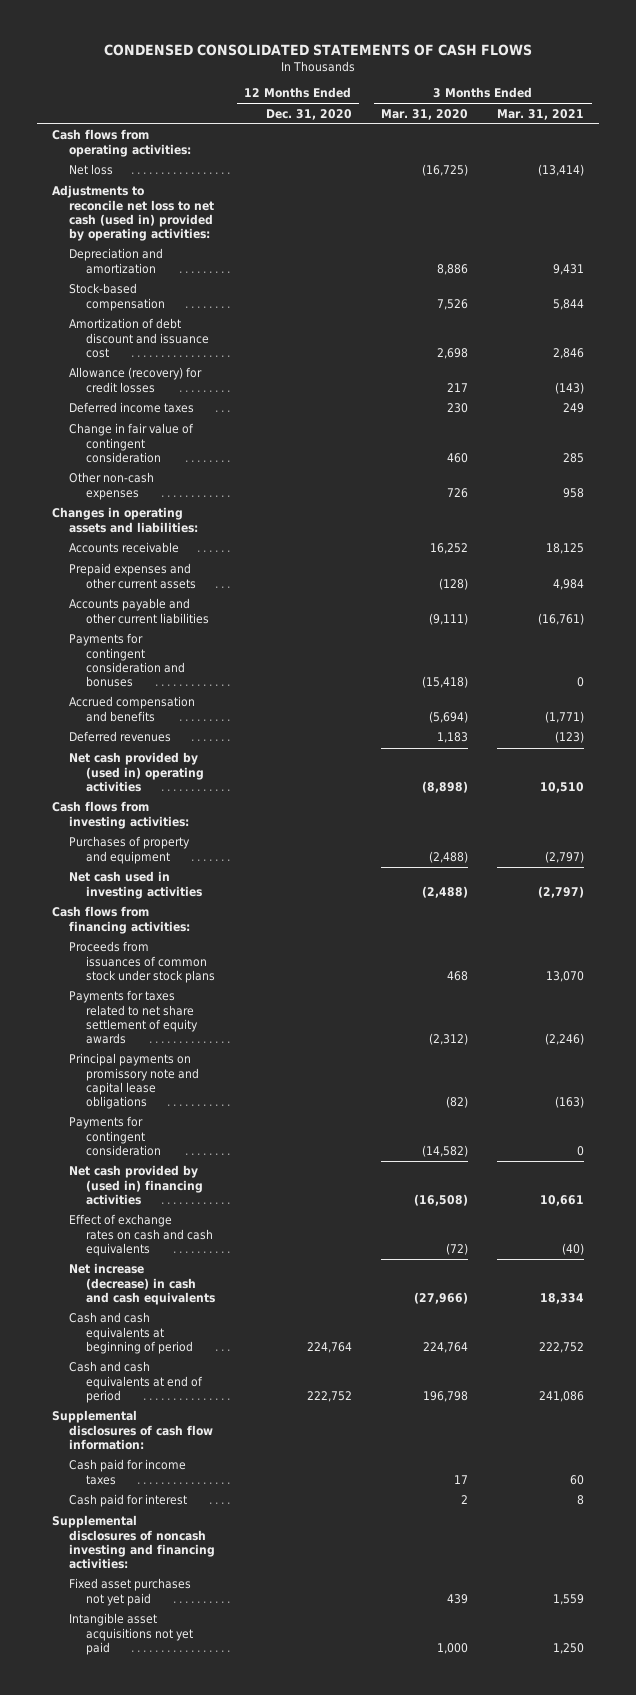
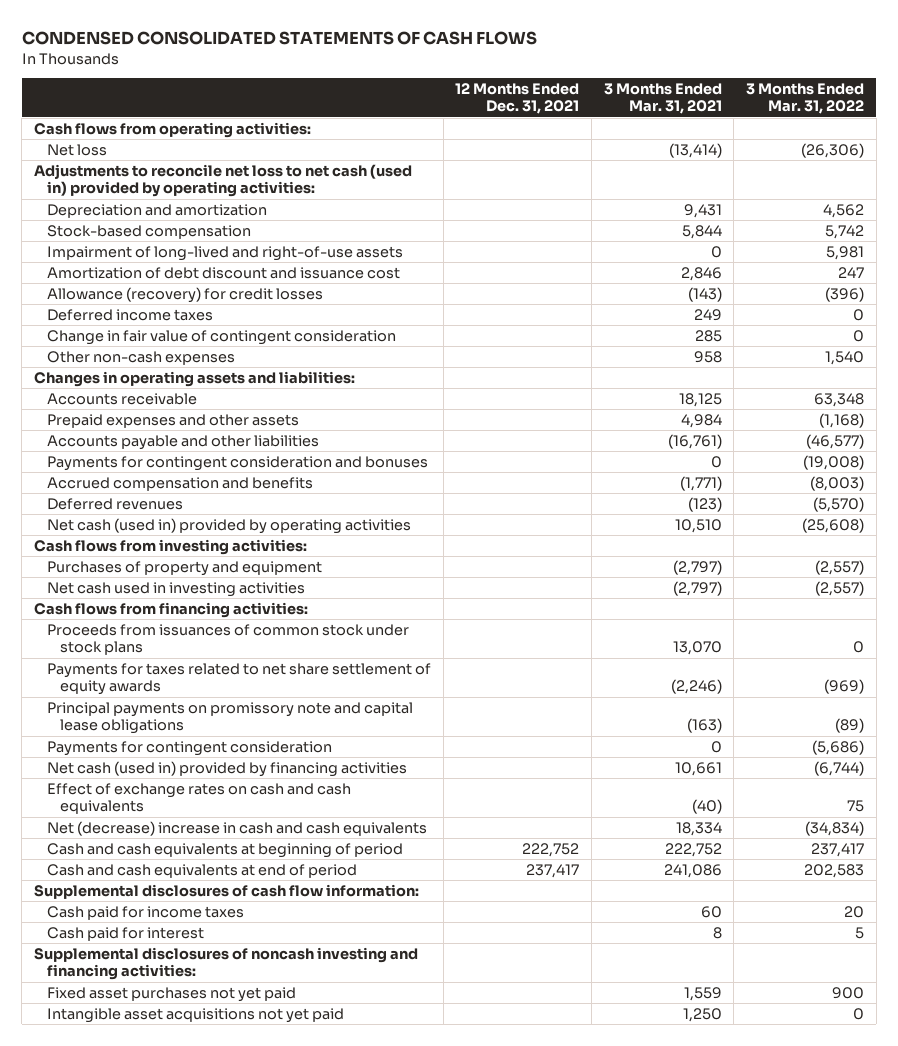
- | 12 Months Ended Dec. 31, 2020 | 3 Months Ended Mar. 31, 2020 | 3 Months Ended Mar. 31, 2021
+ | 12 Months Ended Dec. 31, 2021 | 3 Months Ended Mar. 31, 2021 | 3 Months Ended Mar. 31, 2022
+ Impairment of long-lived and right-of-use assets | | 0 | 5,981
- Prepaid expenses and other current assets | | (128) | 4,984
- Accounts payable and other current liabilities | | (9,111) | (16,761)
+ Prepaid expenses and other assets | | 4,984 | (1,168)
+ Accounts payable and other liabilities | | (16,761) | (46,577)
- Net cash provided by (used in) operating activities | | (8,898) | 10,510
+ Net cash (used in) provided by operating activities | | 10,510 | (25,608)
- Net cash provided by (used in) financing activities | | (16,508) | 10,661
+ Net cash (used in) provided by financing activities | | 10,661 | (6,744)
- Net increase (decrease) in cash and cash equivalents | | (27,966) | 18,334
+ Net (decrease) increase in cash and cash equivalents | | 18,334 | (34,834)

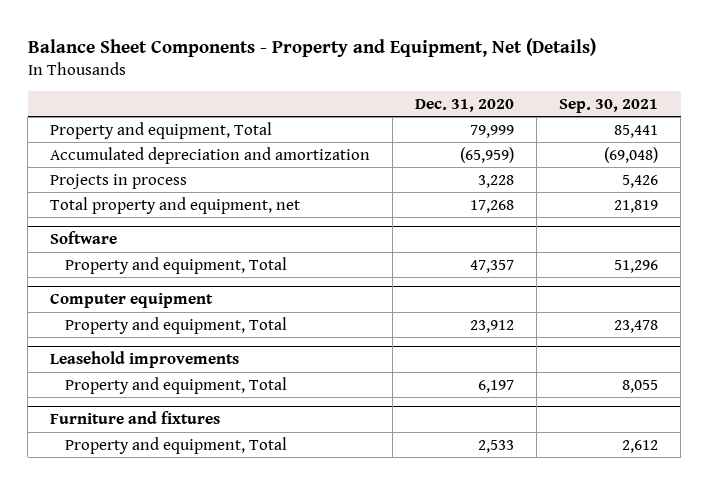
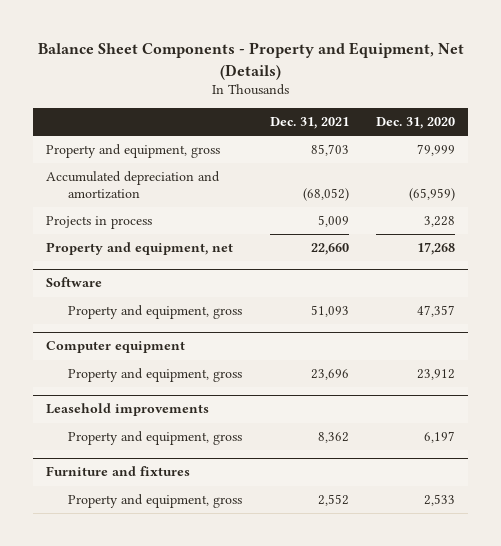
- | Dec. 31, 2020 | Sep. 30, 2021
+ | Dec. 31, 2021 | Dec. 31, 2020
- Property and equipment, Total | 79,999 | 85,441
+ Property and equipment, gross | 85,703 | 79,999
- Total property and equipment, net | 17,268 | 21,819
+ Property and equipment, net | 22,660 | 17,268
@ Software
- Property and equipment, Total | 47,357 | 51,296
+ Property and equipment, gross | 51,093 | 47,357
@ Computer equipment
- Property and equipment, Total | 23,912 | 23,478
+ Property and equipment, gross | 23,696 | 23,912
@ Leasehold improvements
- Property and equipment, Total | 6,197 | 8,055
+ Property and equipment, gross | 8,362 | 6,197
@ Furniture and fixtures
- Property and equipment, Total | 2,533 | 2,612
+ Property and equipment, gross | 2,552 | 2,533

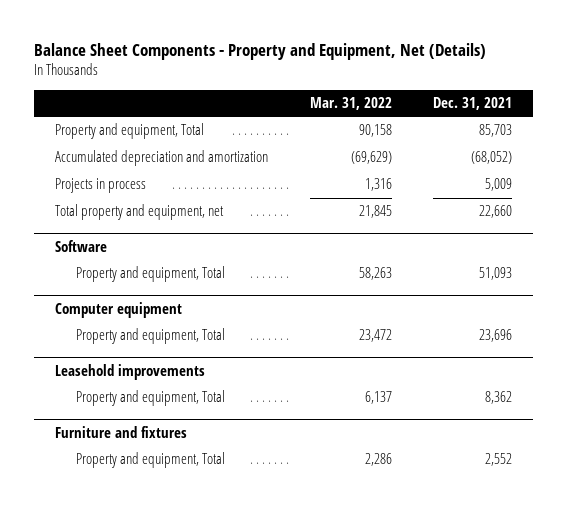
- | Dec. 31, 2021 | Dec. 31, 2020
+ | Mar. 31, 2022 | Dec. 31, 2021
- Property and equipment, gross | 85,703 | 79,999
+ Property and equipment, Total | 90,158 | 85,703
- Property and equipment, net | 22,660 | 17,268
+ Total property and equipment, net | 21,845 | 22,660
@ Software
- Property and equipment, gross | 51,093 | 47,357
+ Property and equipment, Total | 58,263 | 51,093
@ Computer equipment
- Property and equipment, gross | 23,696 | 23,912
+ Property and equipment, Total | 23,472 | 23,696
@ Leasehold improvements
- Property and equipment, gross | 8,362 | 6,197
+ Property and equipment, Total | 6,137 | 8,362
@ Furniture and fixtures
- Property and equipment, gross | 2,552 | 2,533
+ Property and equipment, Total | 2,286 | 2,552

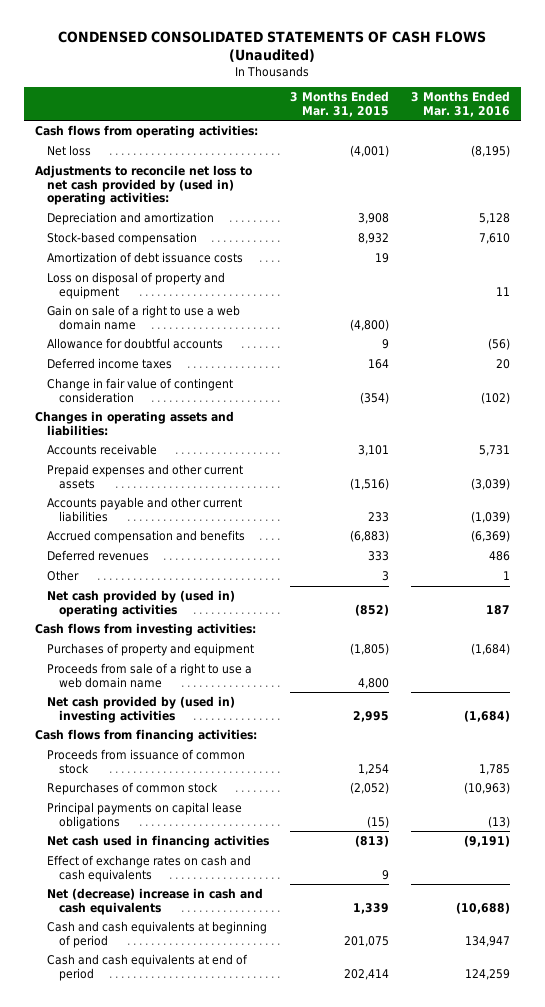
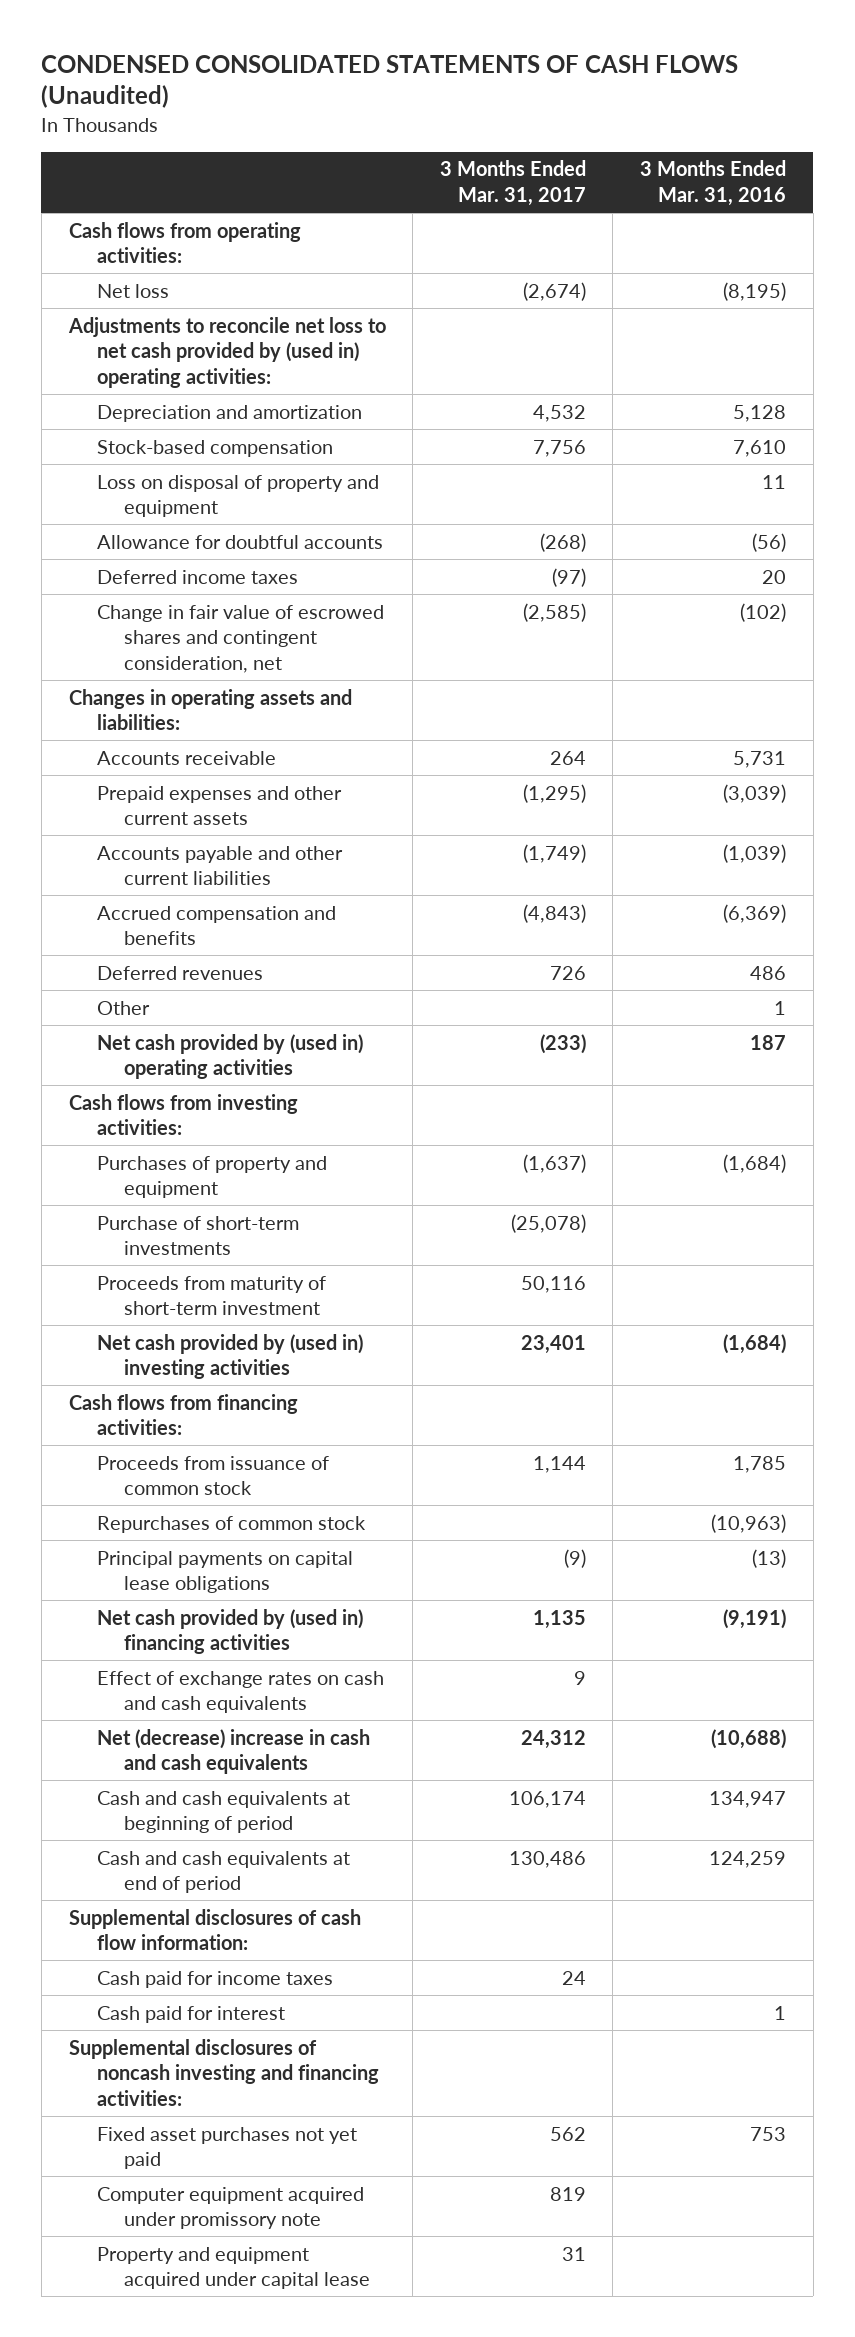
- | 3 Months Ended Mar. 31, 2015 | 3 Months Ended Mar. 31, 2016
+ | 3 Months Ended Mar. 31, 2017 | 3 Months Ended Mar. 31, 2016
- Amortization of debt issuance costs | 19 |
- Gain on sale of a right to use a web domain name | (4,800) |
- Change in fair value of contingent consideration | (354) | (102)
+ Change in fair value of escrowed shares and contingent consideration, net | (2,585) | (102)
- Proceeds from sale of a right to use a web domain name | 4,800 |
+ Purchase of short-term investments | (25,078) |
+ Proceeds from maturity of short-term investment | 50,116 |
- Net cash used in financing activities | (813) | (9,191)
+ Net cash provided by (used in) financing activities | 1,135 | (9,191)
+ Supplemental disclosures of cash flow information:
+ Cash paid for income taxes | 24 |
+ Cash paid for interest | | 1
+ Supplemental disclosures of noncash investing and financing activities:
+ Fixed asset purchases not yet paid | 562 | 753
+ Computer equipment acquired under promissory note | 819 |
+ Property and equipment acquired under capital lease | 31 |

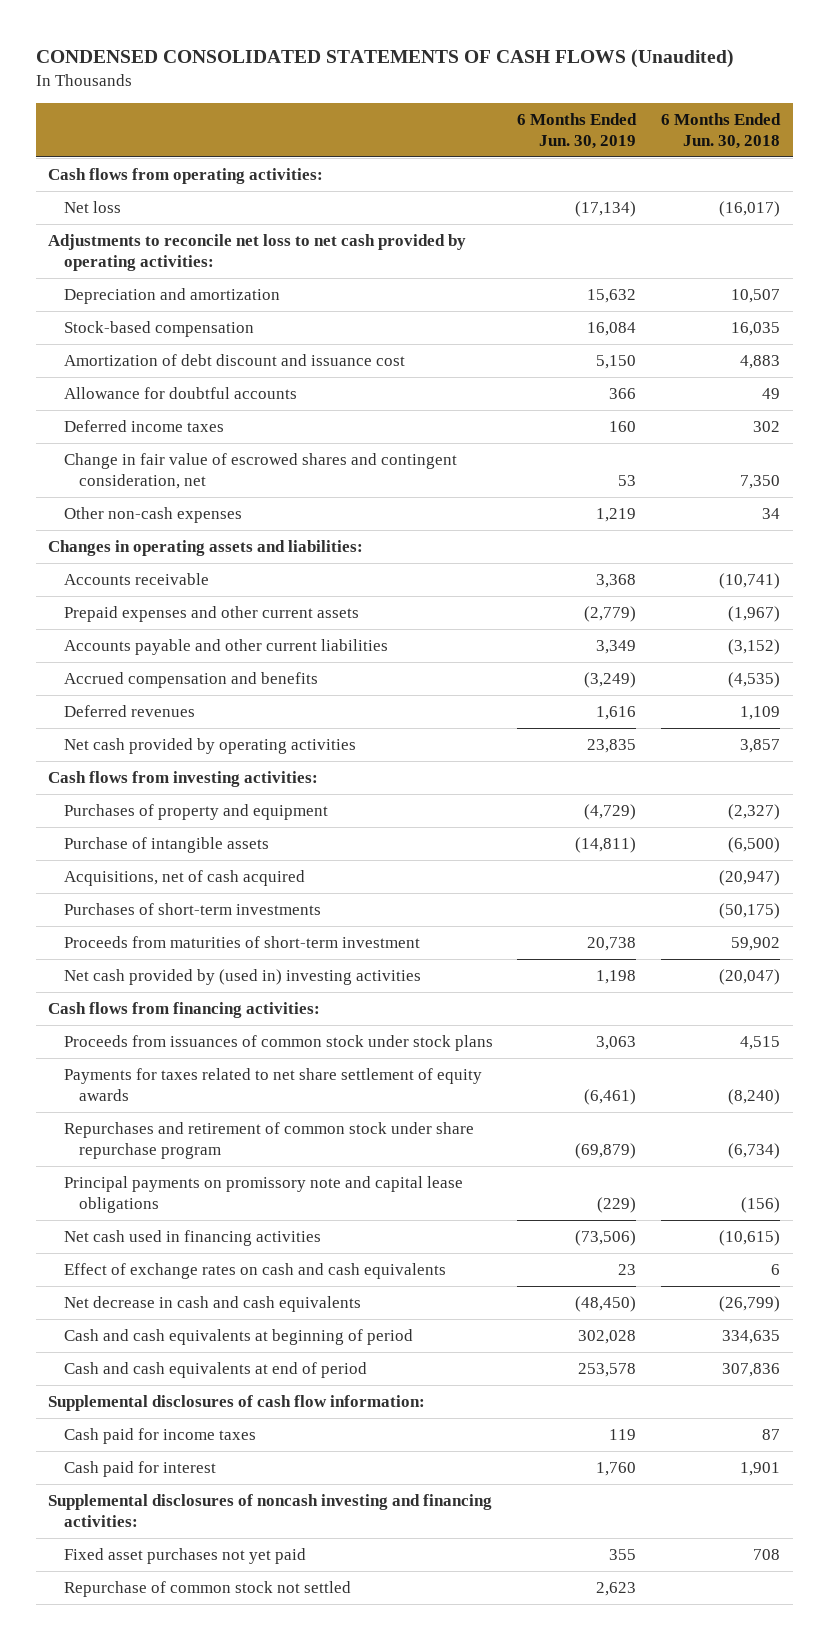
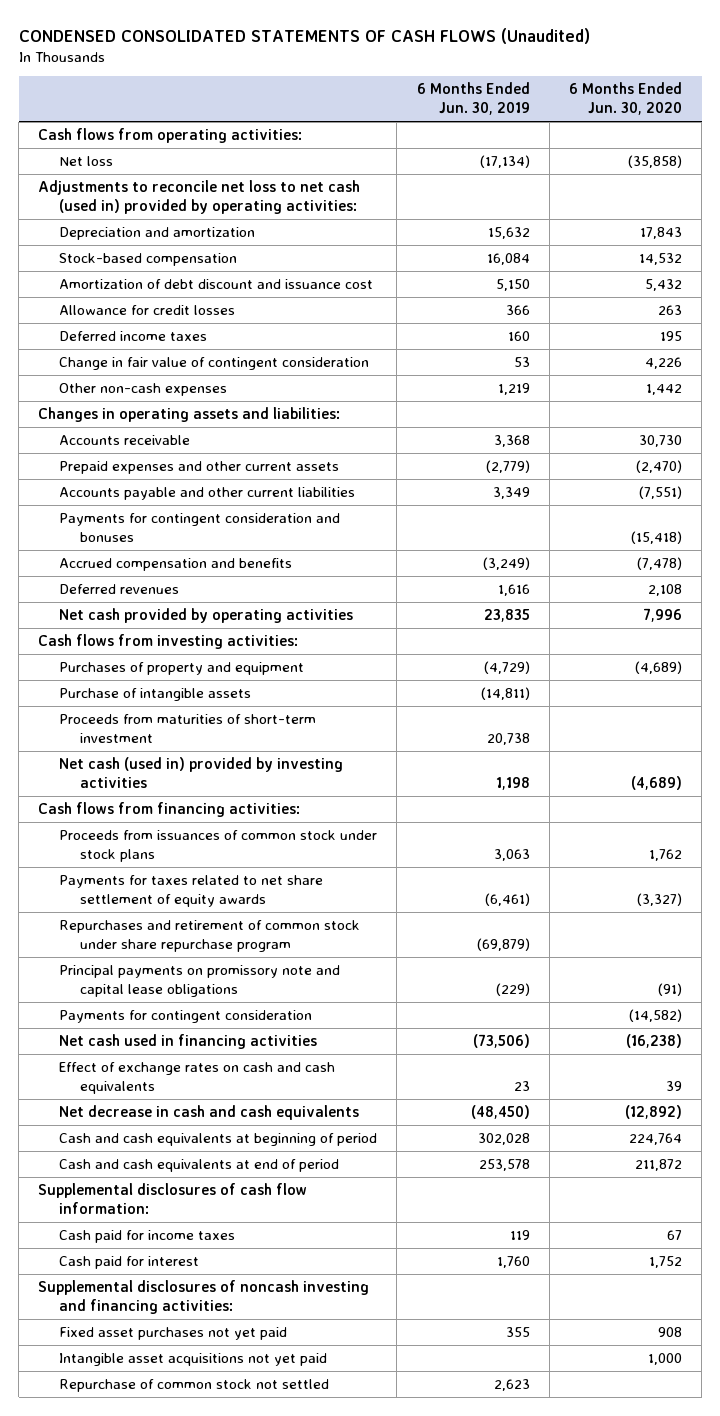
- | 6 Months Ended Jun. 30, 2019 | 6 Months Ended Jun. 30, 2018
+ | 6 Months Ended Jun. 30, 2019 | 6 Months Ended Jun. 30, 2020
- Adjustments to reconcile net loss to net cash provided by operating activities:
+ Adjustments to reconcile net loss to net cash (used in) provided by operating activities:
- Allowance for doubtful accounts | 366 | 49
+ Allowance for credit losses | 366 | 263
- Change in fair value of escrowed shares and contingent consideration, net | 53 | 7,350
+ Change in fair value of contingent consideration | 53 | 4,226
+ Payments for contingent consideration and bonuses | | (15,418)
- Acquisitions, net of cash acquired | | (20,947)
- Purchases of short-term investments | | (50,175)
- Net cash provided by (used in) investing activities | 1,198 | (20,047)
+ Net cash (used in) provided by investing activities | 1,198 | (4,689)
+ Payments for contingent consideration | | (14,582)
+ Intangible asset acquisitions not yet paid | | 1,000

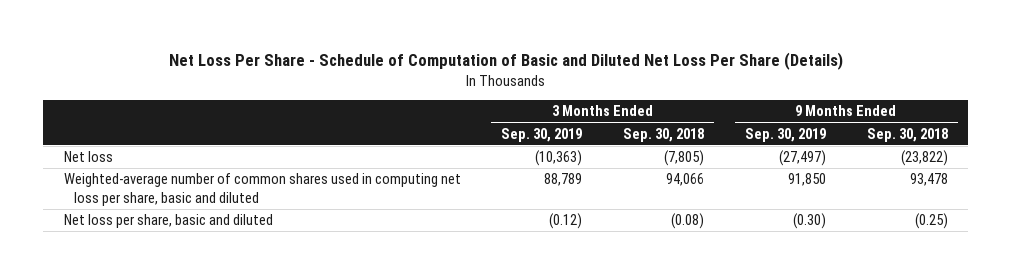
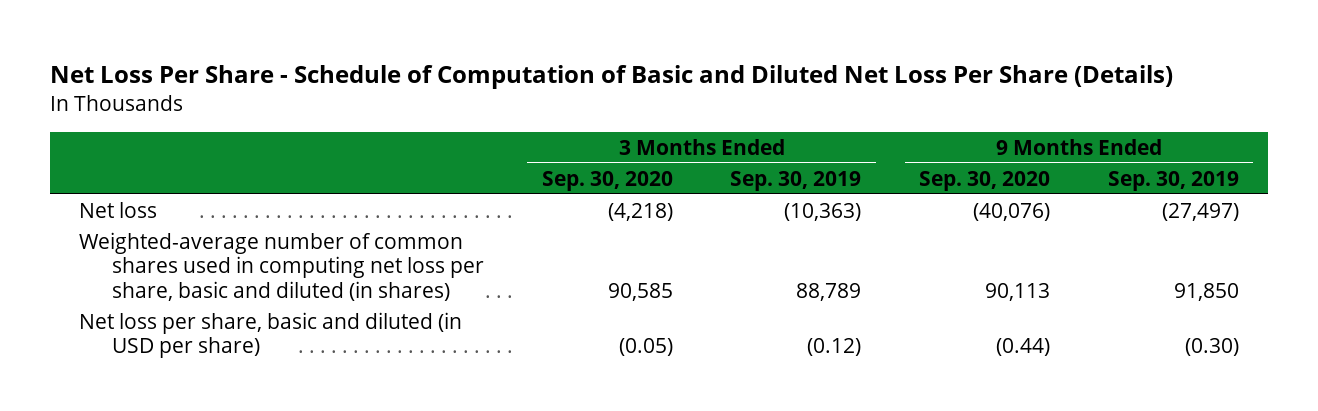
- | 3 Months Ended Sep. 30, 2019 | 3 Months Ended Sep. 30, 2018 | 9 Months Ended Sep. 30, 2019 | 9 Months Ended Sep. 30, 2018
+ | 3 Months Ended Sep. 30, 2020 | 3 Months Ended Sep. 30, 2019 | 9 Months Ended Sep. 30, 2020 | 9 Months Ended Sep. 30, 2019
- Weighted-average number of common shares used in computing net loss per share, basic and diluted | 88,789 | 94,066 | 91,850 | 93,478
- Net loss per share, basic and diluted | (0.12) | (0.08) | (0.30) | (0.25)
+ Weighted-average number of common shares used in computing net loss per share, basic and diluted (in shares) | 90,585 | 88,789 | 90,113 | 91,850
+ Net loss per share, basic and diluted (in USD per share) | (0.05) | (0.12) | (0.44) | (0.30)

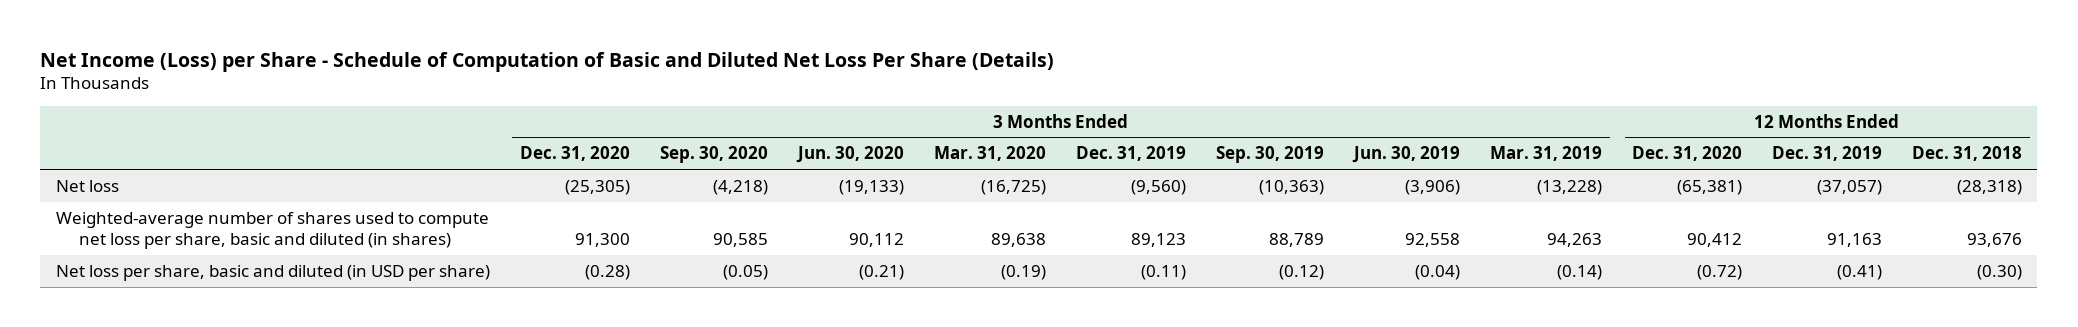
- Net Loss Per Share - Schedule of Computation of Basic and Diluted Net Loss Per Share (Details)
+ Net Income (Loss) per Share - Schedule of Computation of Basic and Diluted Net Loss Per Share (Details)
- | 3 Months Ended Sep. 30, 2020 | 3 Months Ended Sep. 30, 2019 | 9 Months Ended Sep. 30, 2020 | 9 Months Ended Sep. 30, 2019
+ | 3 Months Ended Dec. 31, 2020 | 3 Months Ended Sep. 30, 2020 | 3 Months Ended Jun. 30, 2020 | 3 Months Ended Mar. 31, 2020 | 3 Months Ended Dec. 31, 2019 | 3 Months Ended Sep. 30, 2019 | 3 Months Ended Jun. 30, 2019 | 3 Months Ended Mar. 31, 2019 | 12 Months Ended Dec. 31, 2020 | 12 Months Ended Dec. 31, 2019 | 12 Months Ended Dec. 31, 2018
- Weighted-average number of common shares used in computing net loss per share, basic and diluted (in shares) | 90,585 | 88,789 | 90,113 | 91,850
+ Weighted-average number of shares used to compute net loss per share, basic and diluted (in shares) | 91,300 | 90,585 | 90,112 | 89,638 | 89,123 | 88,789 | 92,558 | 94,263 | 90,412 | 91,163 | 93,676

